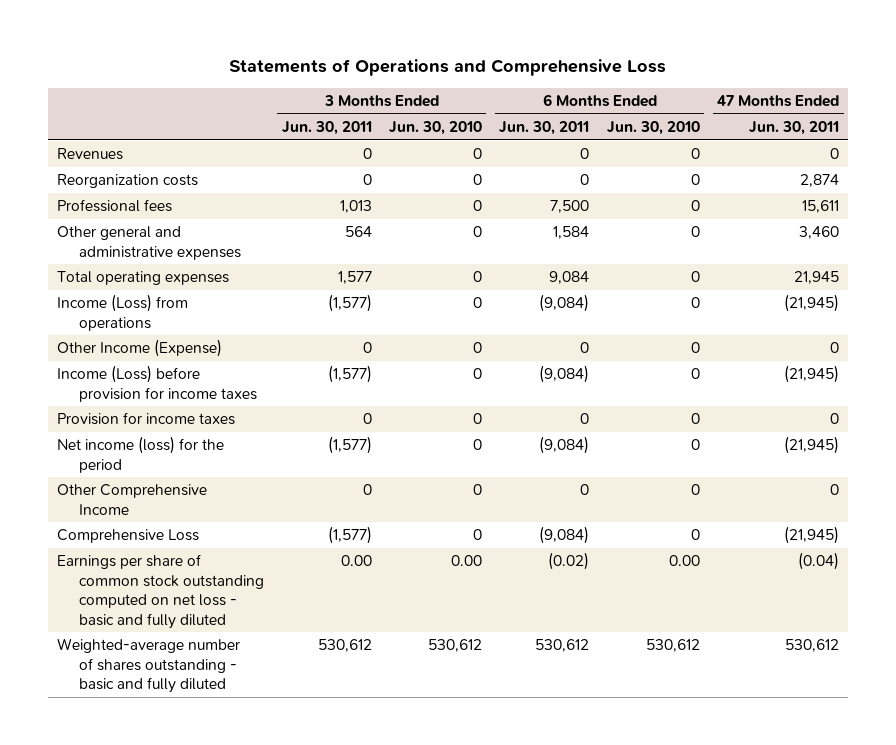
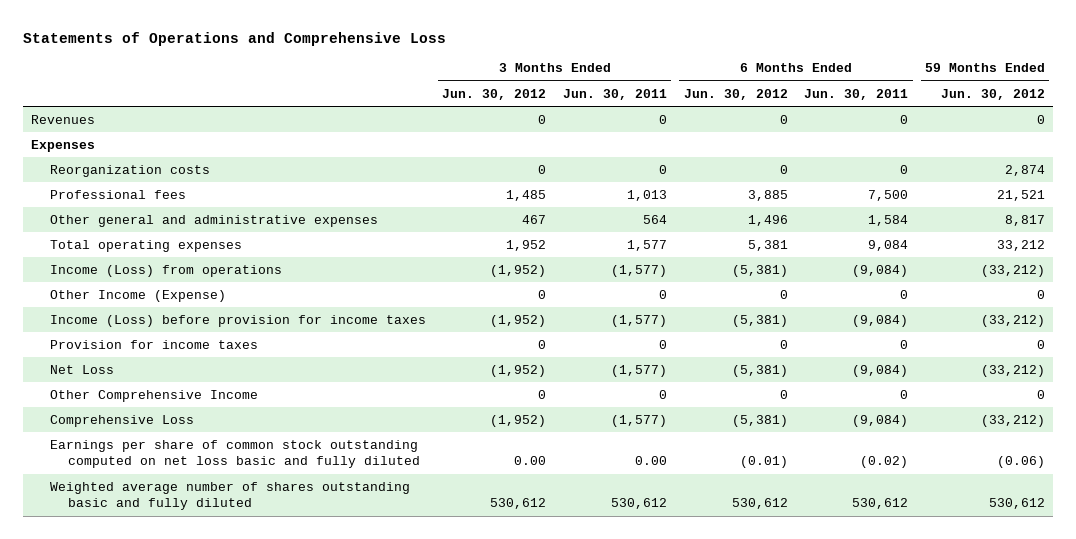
- | 3 Months Ended Jun. 30, 2011 | 3 Months Ended Jun. 30, 2010 | 6 Months Ended Jun. 30, 2011 | 6 Months Ended Jun. 30, 2010 | 47 Months Ended Jun. 30, 2011
+ | 3 Months Ended Jun. 30, 2012 | 3 Months Ended Jun. 30, 2011 | 6 Months Ended Jun. 30, 2012 | 6 Months Ended Jun. 30, 2011 | 59 Months Ended Jun. 30, 2012
+ Expenses
- Net income (loss) for the period | (1,577) | 0 | (9,084) | 0 | (21,945)
+ Net Loss | (1,952) | (1,577) | (5,381) | (9,084) | (33,212)
- Earnings per share of common stock outstanding computed on net loss - basic and fully diluted | 0.00 | 0.00 | (0.02) | 0.00 | (0.04)
- Weighted-average number of shares outstanding - basic and fully diluted | 530,612 | 530,612 | 530,612 | 530,612 | 530,612
+ Earnings per share of common stock outstanding computed on net loss basic and fully diluted | 0.00 | 0.00 | (0.01) | (0.02) | (0.06)
+ Weighted average number of shares outstanding basic and fully diluted | 530,612 | 530,612 | 530,612 | 530,612 | 530,612

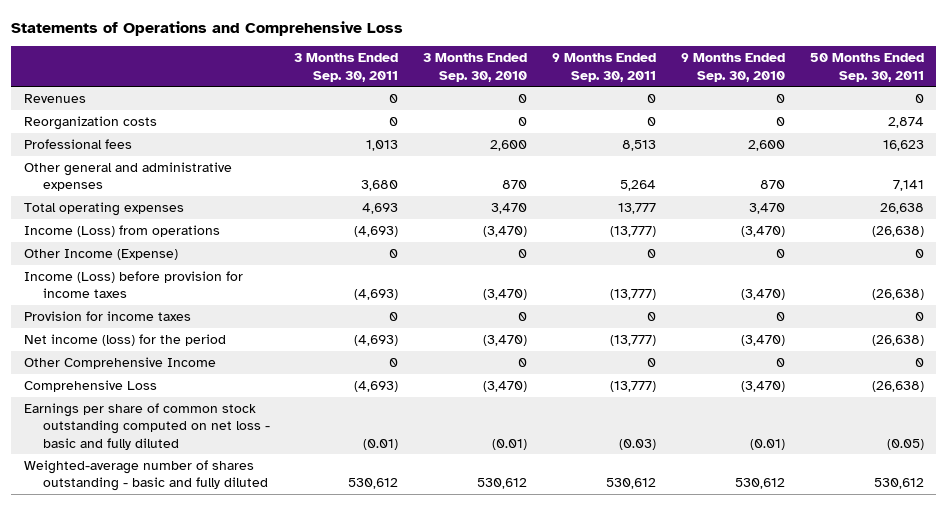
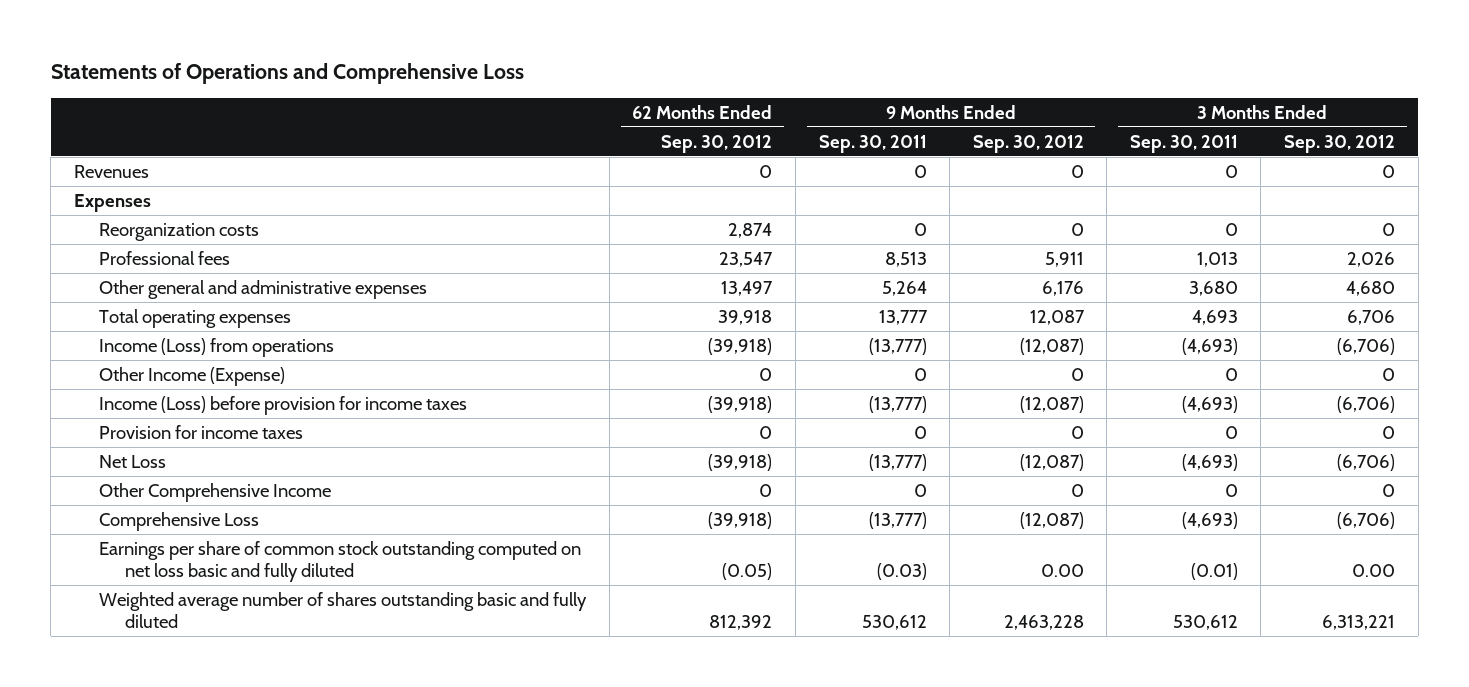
- | 3 Months Ended Sep. 30, 2011 | 3 Months Ended Sep. 30, 2010 | 9 Months Ended Sep. 30, 2011 | 9 Months Ended Sep. 30, 2010 | 50 Months Ended Sep. 30, 2011
+ | 62 Months Ended Sep. 30, 2012 | 9 Months Ended Sep. 30, 2011 | 9 Months Ended Sep. 30, 2012 | 3 Months Ended Sep. 30, 2011 | 3 Months Ended Sep. 30, 2012
+ Expenses
- Net income (loss) for the period | (4,693) | (3,470) | (13,777) | (3,470) | (26,638)
+ Net Loss | (39,918) | (13,777) | (12,087) | (4,693) | (6,706)
- Earnings per share of common stock outstanding computed on net loss - basic and fully diluted | (0.01) | (0.01) | (0.03) | (0.01) | (0.05)
- Weighted-average number of shares outstanding - basic and fully diluted | 530,612 | 530,612 | 530,612 | 530,612 | 530,612
+ Earnings per share of common stock outstanding computed on net loss basic and fully diluted | (0.05) | (0.03) | 0.00 | (0.01) | 0.00
+ Weighted average number of shares outstanding basic and fully diluted | 812,392 | 530,612 | 2,463,228 | 530,612 | 6,313,221

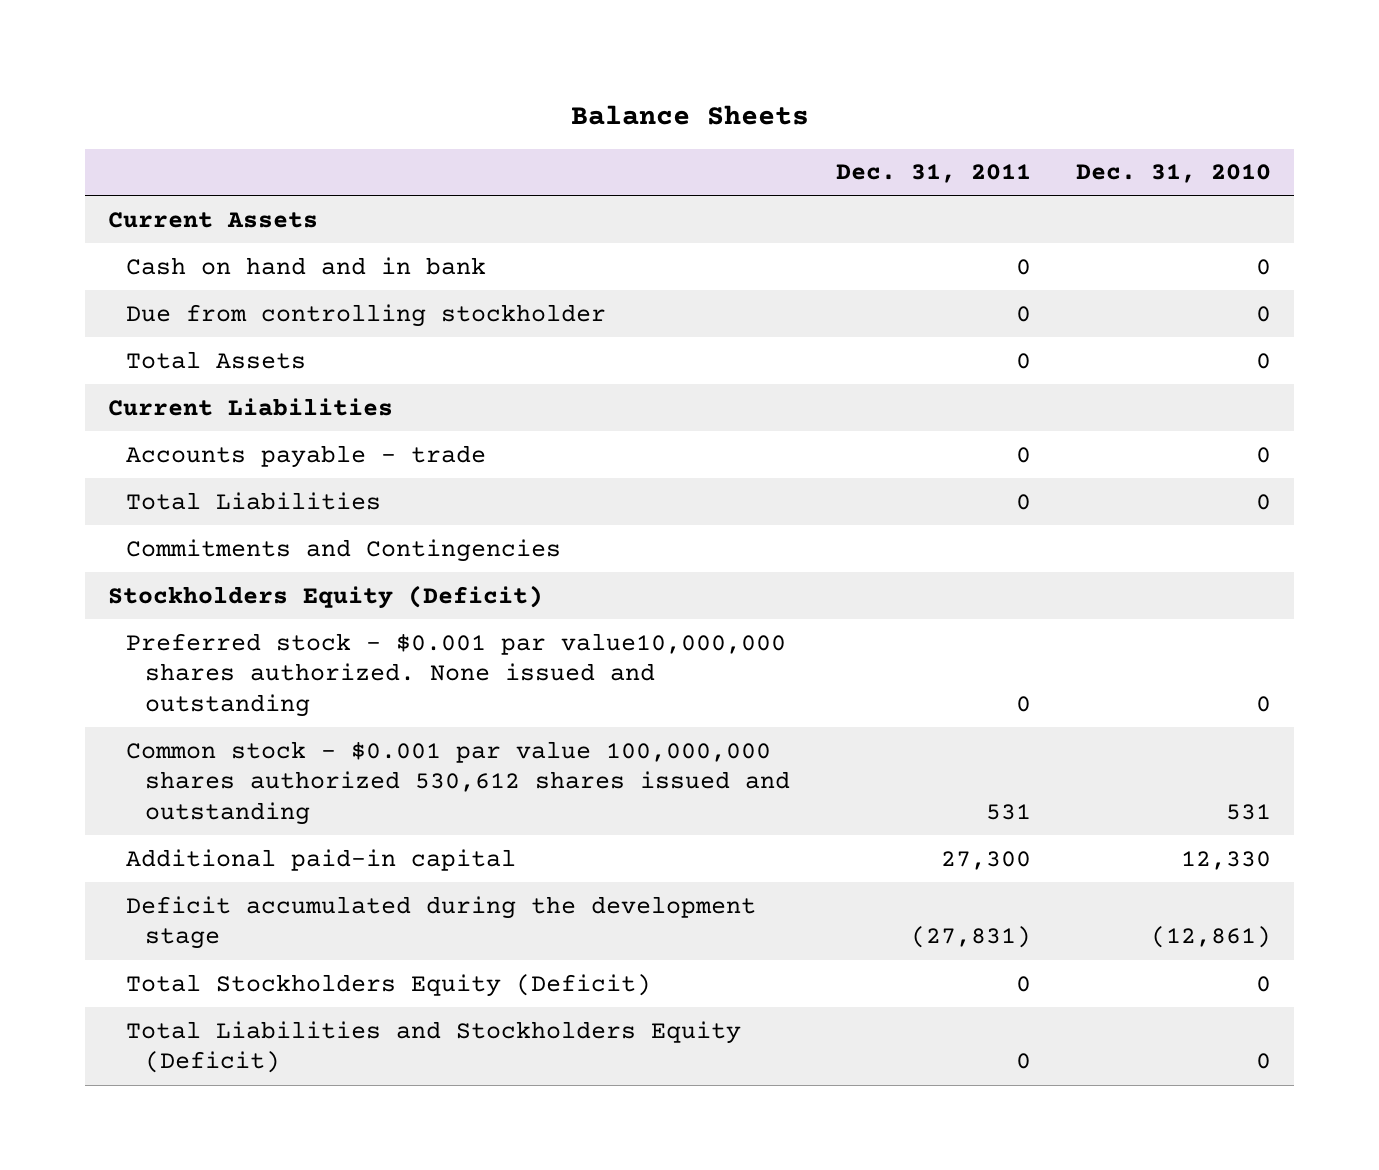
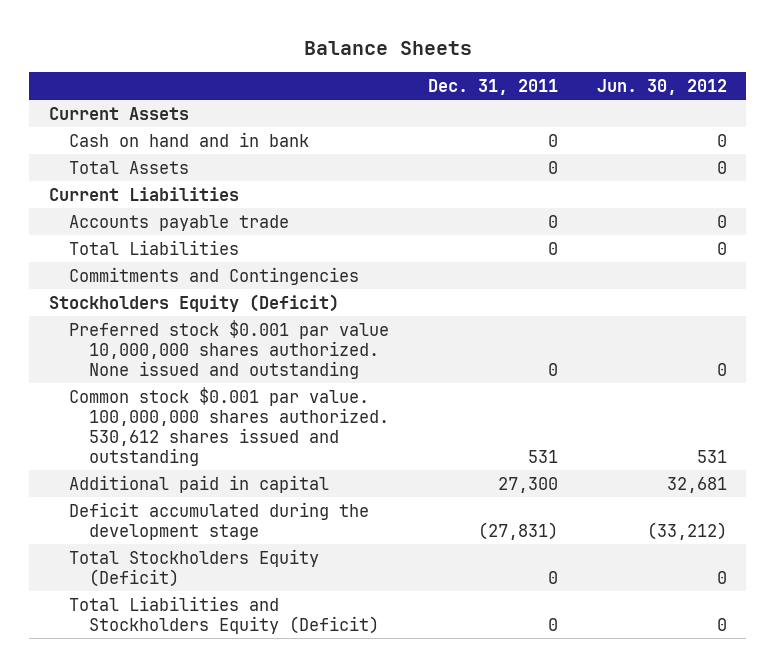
- | Dec. 31, 2011 | Dec. 31, 2010
+ | Dec. 31, 2011 | Jun. 30, 2012
- Due from controlling stockholder | 0 | 0
- Accounts payable - trade | 0 | 0
+ Accounts payable trade | 0 | 0
- Preferred stock - $0.001 par value10,000,000 shares authorized. None issued and outstanding | 0 | 0
- Common stock - $0.001 par value 100,000,000 shares authorized 530,612 shares issued and outstanding | 531 | 531
- Additional paid-in capital | 27,300 | 12,330
+ Preferred stock $0.001 par value 10,000,000 shares authorized. None issued and outstanding | 0 | 0
+ Common stock $0.001 par value. 100,000,000 shares authorized. 530,612 shares issued and outstanding | 531 | 531
+ Additional paid in capital | 27,300 | 32,681

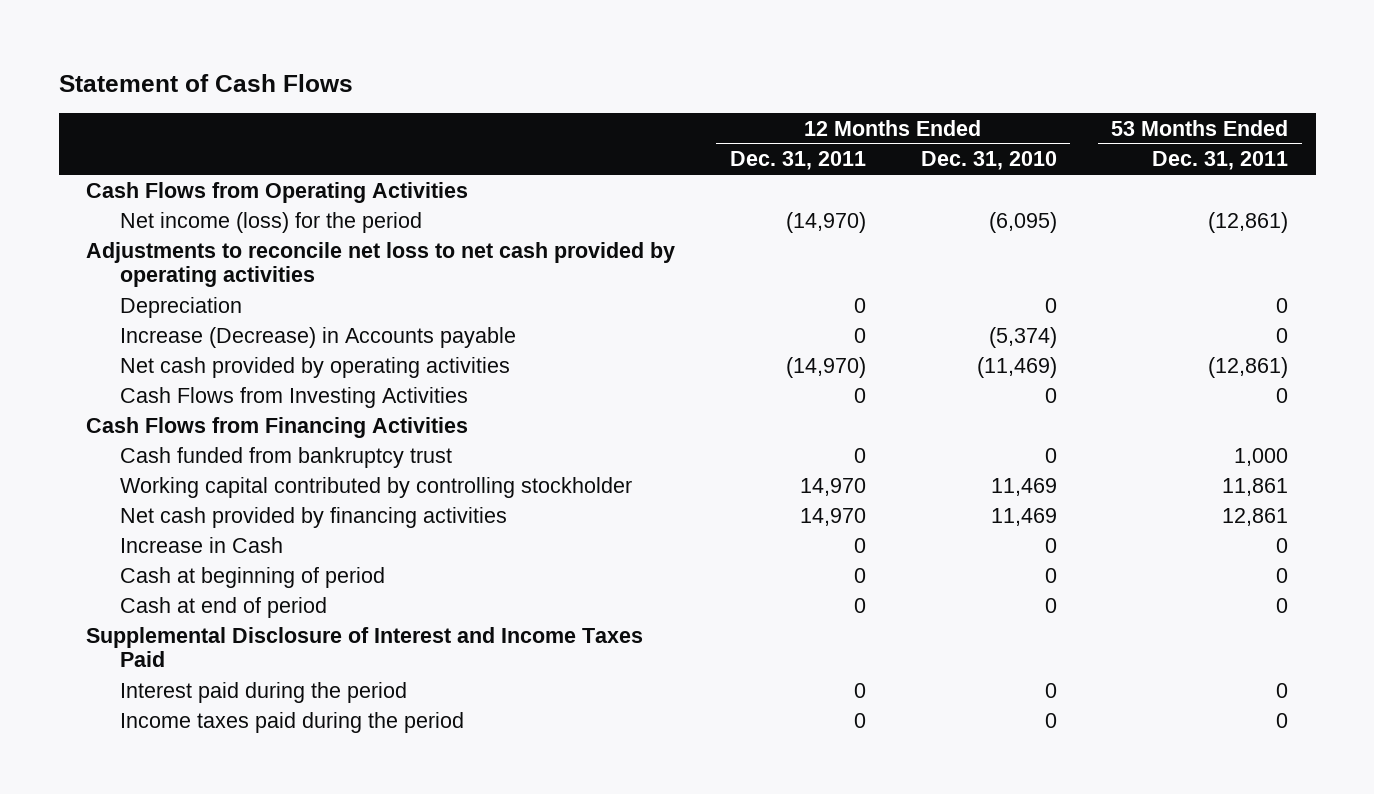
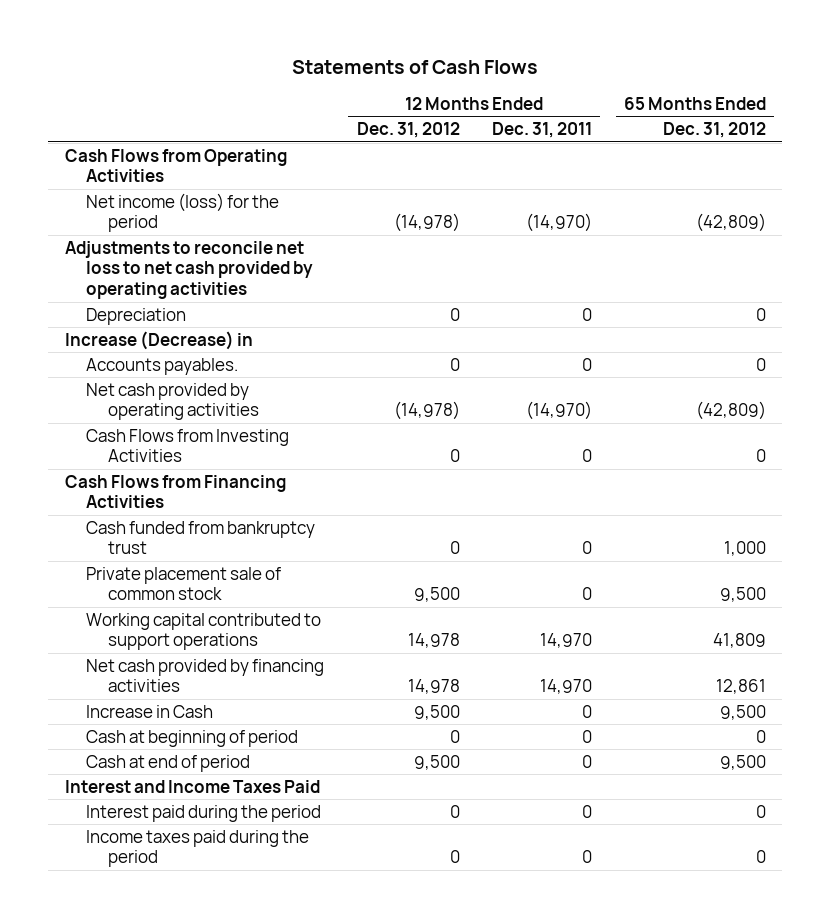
- Statement of Cash Flows
+ Statements of Cash Flows
- | 12 Months Ended Dec. 31, 2011 | 12 Months Ended Dec. 31, 2010 | 53 Months Ended Dec. 31, 2011
+ | 12 Months Ended Dec. 31, 2012 | 12 Months Ended Dec. 31, 2011 | 65 Months Ended Dec. 31, 2012
- Increase (Decrease) in Accounts payable | 0 | (5,374) | 0
+ Increase (Decrease) in
+ Accounts payables. | 0 | 0 | 0
- Working capital contributed by controlling stockholder | 14,970 | 11,469 | 11,861
+ Private placement sale of common stock | 9,500 | 0 | 9,500
+ Working capital contributed to support operations | 14,978 | 14,970 | 41,809
- Supplemental Disclosure of Interest and Income Taxes Paid
+ Interest and Income Taxes Paid

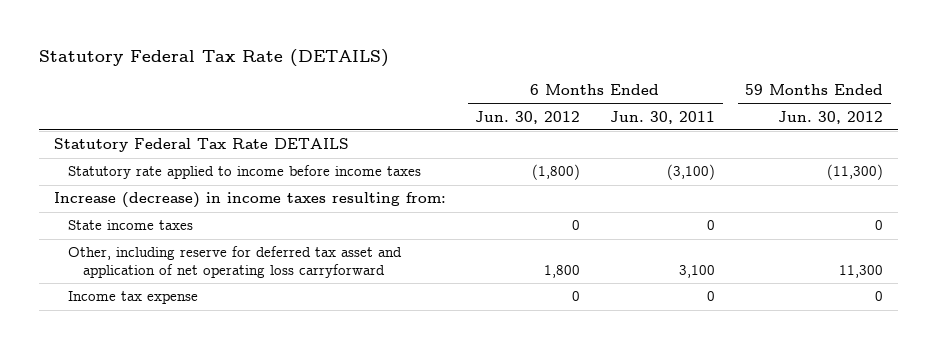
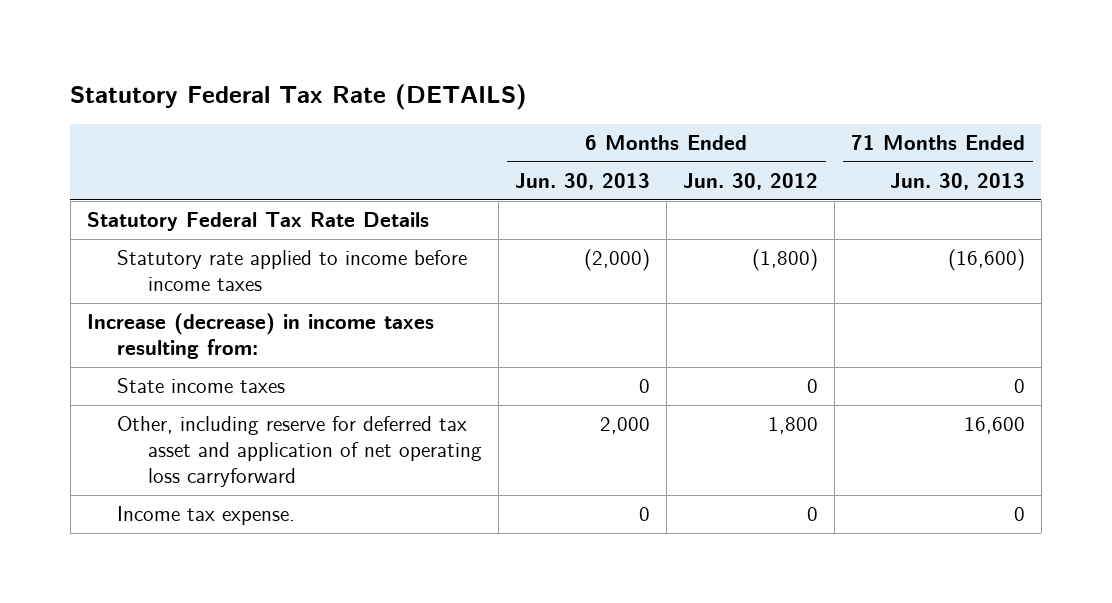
- | 6 Months Ended Jun. 30, 2012 | 6 Months Ended Jun. 30, 2011 | 59 Months Ended Jun. 30, 2012
+ | 6 Months Ended Jun. 30, 2013 | 6 Months Ended Jun. 30, 2012 | 71 Months Ended Jun. 30, 2013
- Statutory Federal Tax Rate DETAILS
+ Statutory Federal Tax Rate Details
- Income tax expense | 0 | 0 | 0
+ Income tax expense. | 0 | 0 | 0

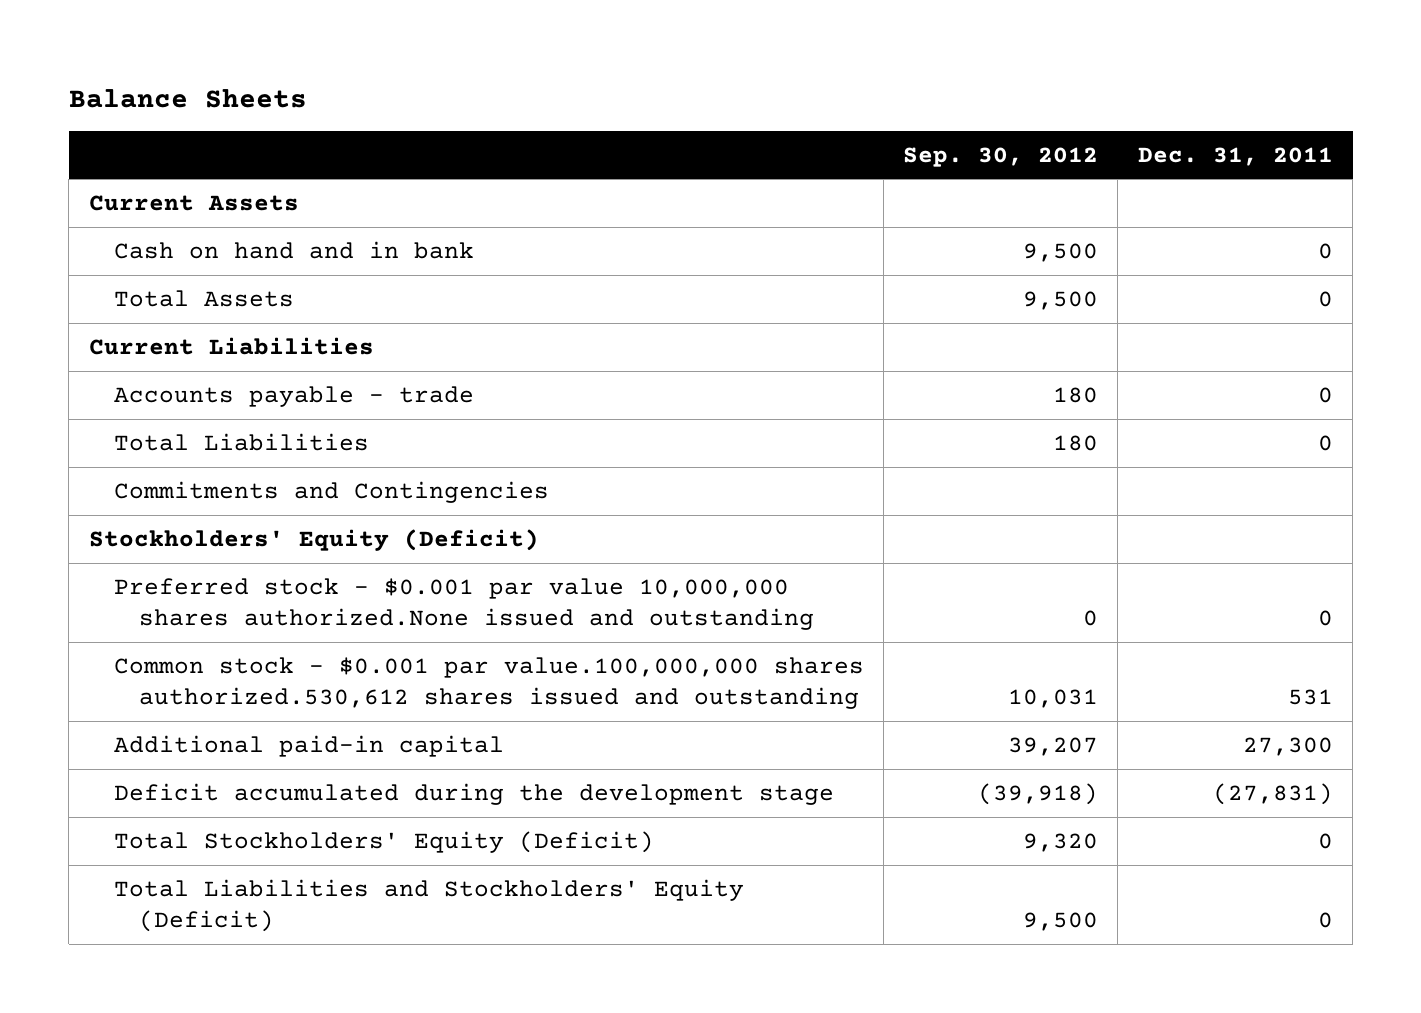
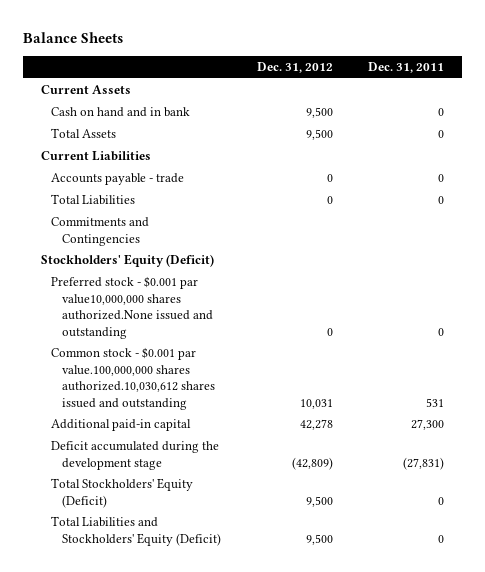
- | Sep. 30, 2012 | Dec. 31, 2011
+ | Dec. 31, 2012 | Dec. 31, 2011
- Preferred stock - $0.001 par value 10,000,000 shares authorized.None issued and outstanding | 0 | 0
- Common stock - $0.001 par value.100,000,000 shares authorized.530,612 shares issued and outstanding | 10,031 | 531
+ Preferred stock - $0.001 par value10,000,000 shares authorized.None issued and outstanding | 0 | 0
+ Common stock - $0.001 par value.100,000,000 shares authorized.10,030,612 shares issued and outstanding | 10,031 | 531

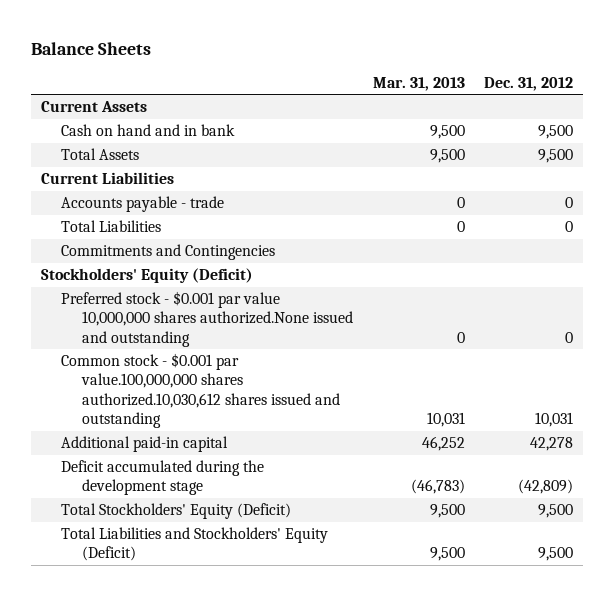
- | Dec. 31, 2012 | Dec. 31, 2011
+ | Mar. 31, 2013 | Dec. 31, 2012
- Preferred stock - $0.001 par value10,000,000 shares authorized.None issued and outstanding | 0 | 0
+ Preferred stock - $0.001 par value 10,000,000 shares authorized.None issued and outstanding | 0 | 0

